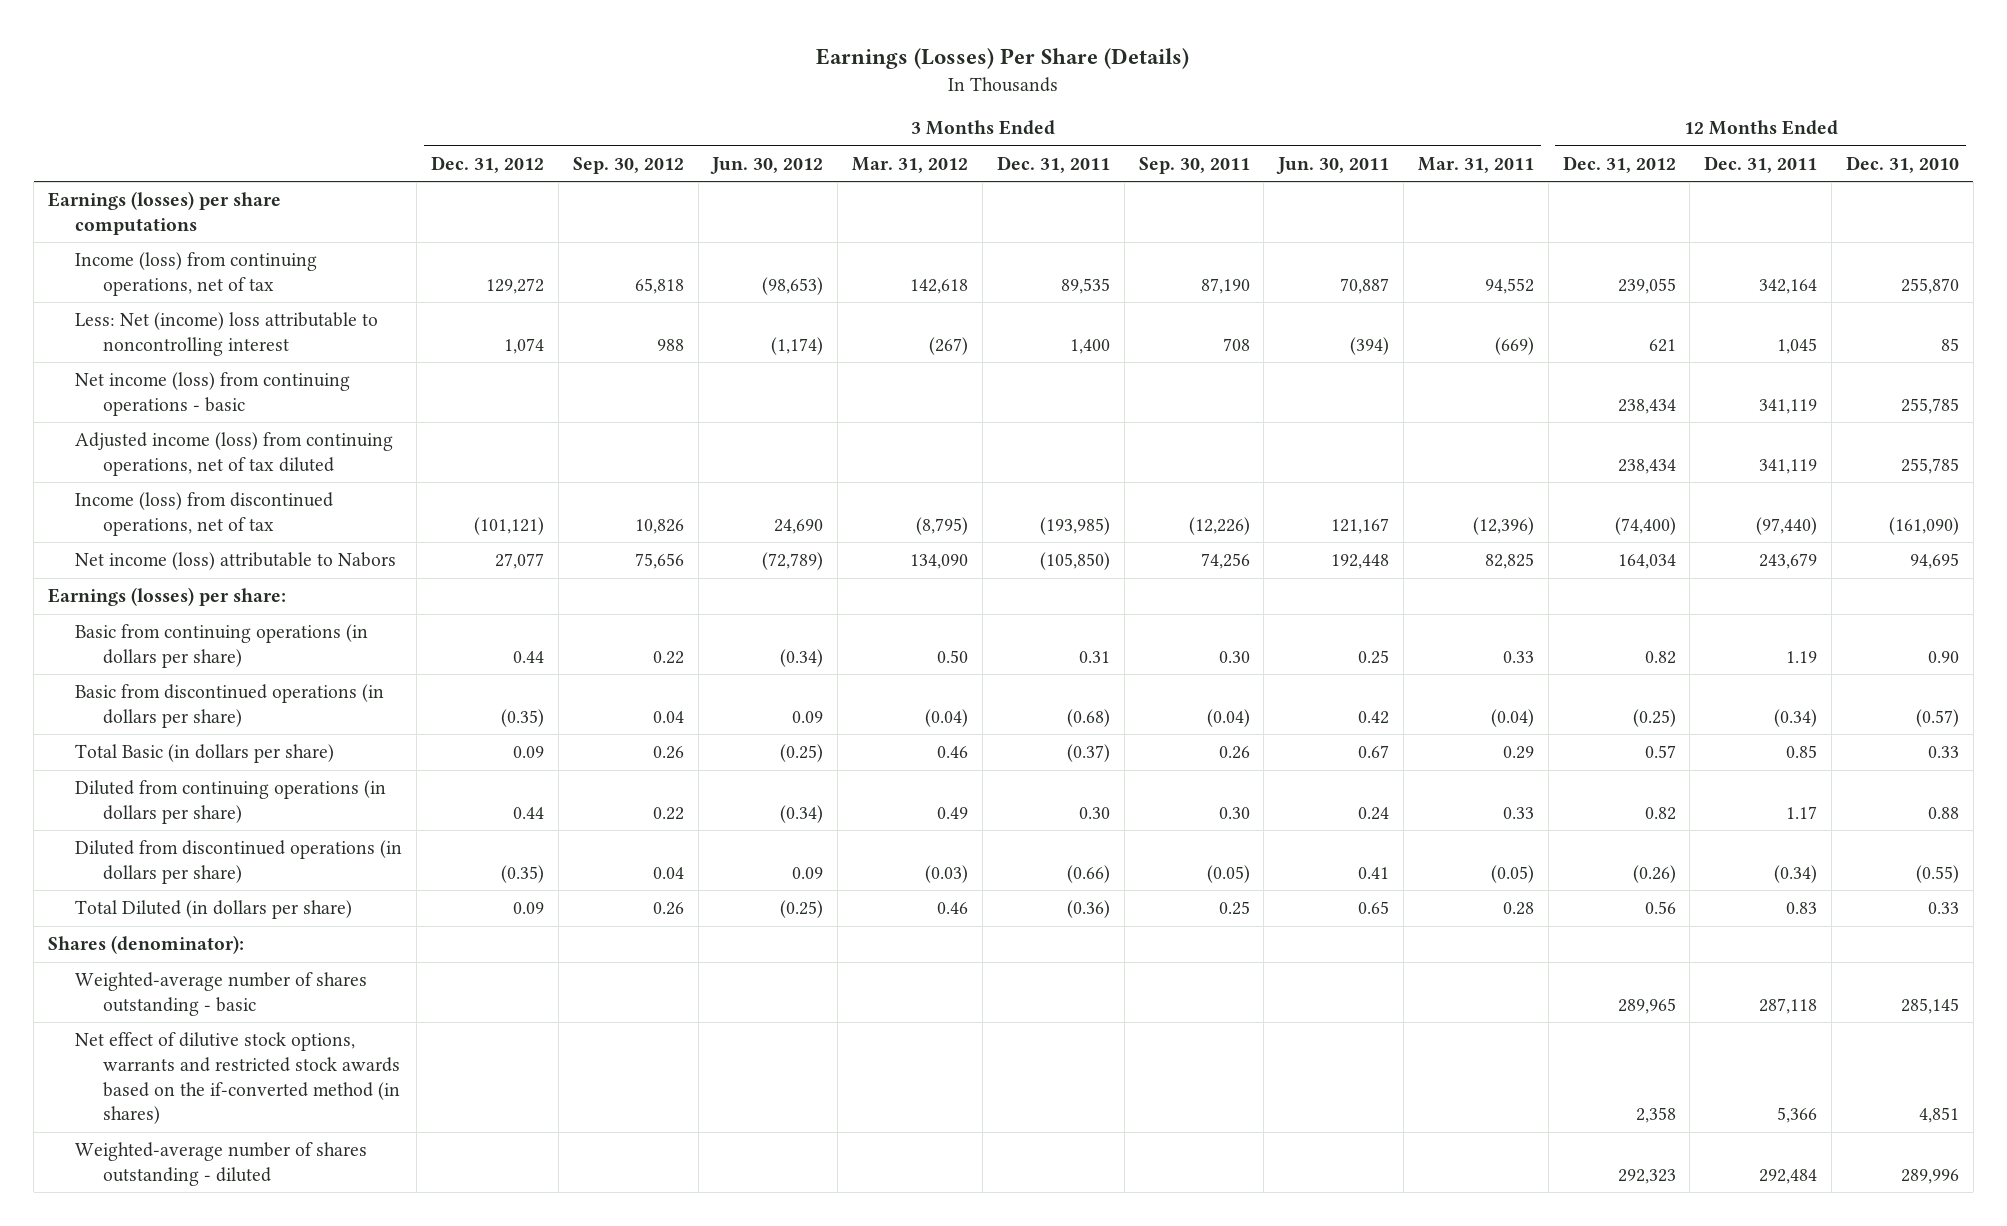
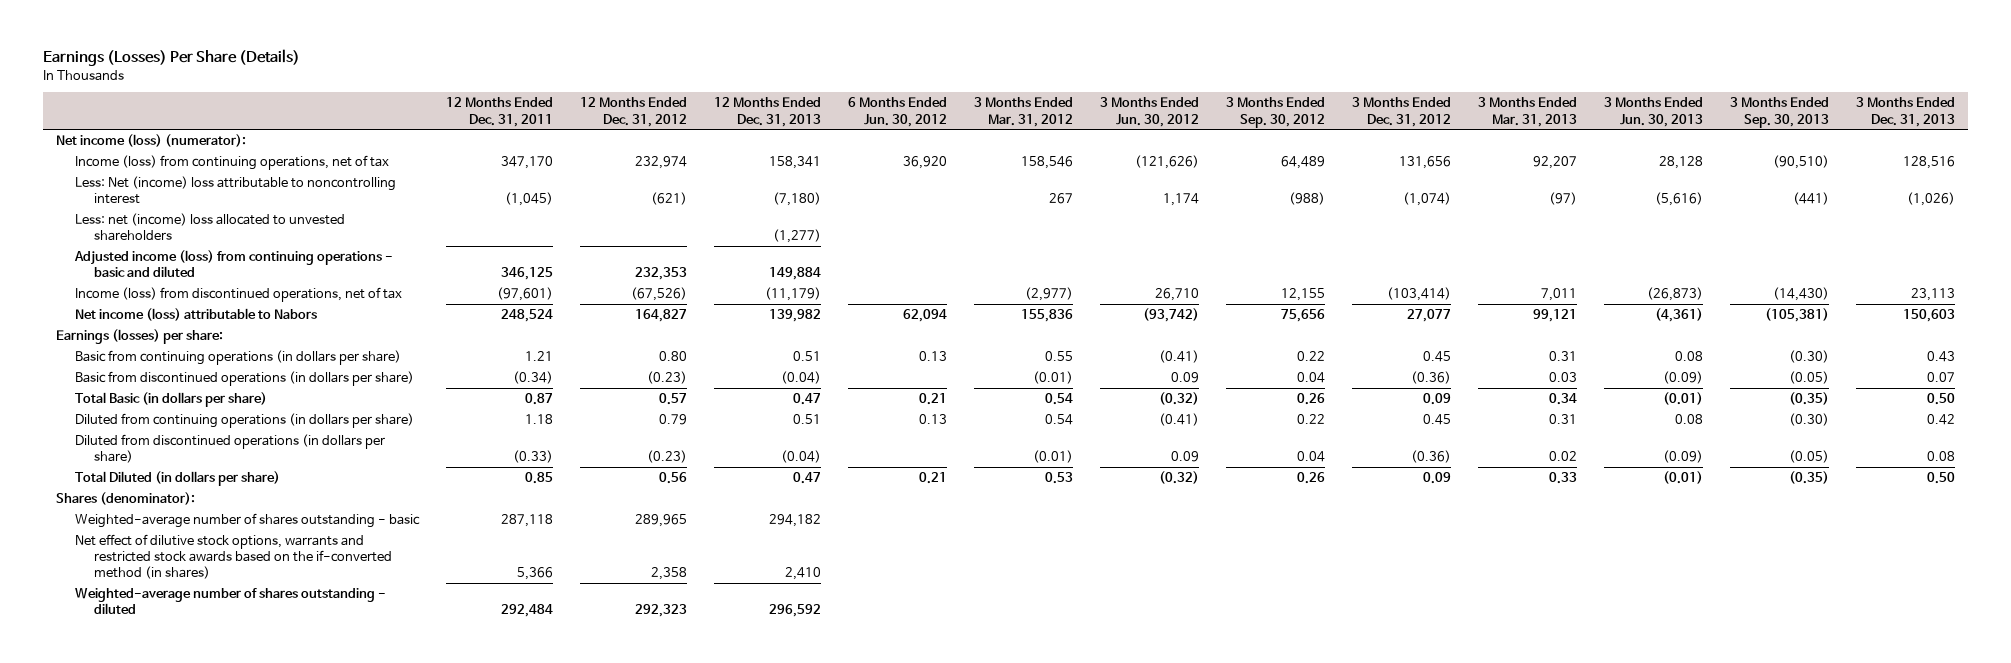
- | 3 Months Ended Dec. 31, 2012 | 3 Months Ended Sep. 30, 2012 | 3 Months Ended Jun. 30, 2012 | 3 Months Ended Mar. 31, 2012 | 3 Months Ended Dec. 31, 2011 | 3 Months Ended Sep. 30, 2011 | 3 Months Ended Jun. 30, 2011 | 3 Months Ended Mar. 31, 2011 | 12 Months Ended Dec. 31, 2012 | 12 Months Ended Dec. 31, 2011 | 12 Months Ended Dec. 31, 2010
+ | 12 Months Ended Dec. 31, 2011 | 12 Months Ended Dec. 31, 2012 | 12 Months Ended Dec. 31, 2013 | 6 Months Ended Jun. 30, 2012 | 3 Months Ended Mar. 31, 2012 | 3 Months Ended Jun. 30, 2012 | 3 Months Ended Sep. 30, 2012 | 3 Months Ended Dec. 31, 2012 | 3 Months Ended Mar. 31, 2013 | 3 Months Ended Jun. 30, 2013 | 3 Months Ended Sep. 30, 2013 | 3 Months Ended Dec. 31, 2013
- Earnings (losses) per share computations
- Income (loss) from continuing operations, net of tax | 129,272 | 65,818 | (98,653) | 142,618 | 89,535 | 87,190 | 70,887 | 94,552 | 239,055 | 342,164 | 255,870
- Less: Net (income) loss attributable to noncontrolling interest | 1,074 | 988 | (1,174) | (267) | 1,400 | 708 | (394) | (669) | 621 | 1,045 | 85
- Net income (loss) from continuing operations - basic | | | | | | | | | 238,434 | 341,119 | 255,785
- Adjusted income (loss) from continuing operations, net of tax diluted | | | | | | | | | 238,434 | 341,119 | 255,785
- Income (loss) from discontinued operations, net of tax | (101,121) | 10,826 | 24,690 | (8,795) | (193,985) | (12,226) | 121,167 | (12,396) | (74,400) | (97,440) | (161,090)
- Net income (loss) attributable to Nabors | 27,077 | 75,656 | (72,789) | 134,090 | (105,850) | 74,256 | 192,448 | 82,825 | 164,034 | 243,679 | 94,695
+ Net income (loss) (numerator):
+ Income (loss) from continuing operations, net of tax | 347,170 | 232,974 | 158,341 | 36,920 | 158,546 | (121,626) | 64,489 | 131,656 | 92,207 | 28,128 | (90,510) | 128,516
+ Less: Net (income) loss attributable to noncontrolling interest | (1,045) | (621) | (7,180) | | 267 | 1,174 | (988) | (1,074) | (97) | (5,616) | (441) | (1,026)
+ Less: net (income) loss allocated to unvested shareholders | | | (1,277) | | | | | | | | |
+ Adjusted income (loss) from continuing operations - basic and diluted | 346,125 | 232,353 | 149,884 | | | | | | | | |
+ Income (loss) from discontinued operations, net of tax | (97,601) | (67,526) | (11,179) | | (2,977) | 26,710 | 12,155 | (103,414) | 7,011 | (26,873) | (14,430) | 23,113
+ Net income (loss) attributable to Nabors | 248,524 | 164,827 | 139,982 | 62,094 | 155,836 | (93,742) | 75,656 | 27,077 | 99,121 | (4,361) | (105,381) | 150,603
- Basic from continuing operations (in dollars per share) | 0.44 | 0.22 | (0.34) | 0.50 | 0.31 | 0.30 | 0.25 | 0.33 | 0.82 | 1.19 | 0.90
- Basic from discontinued operations (in dollars per share) | (0.35) | 0.04 | 0.09 | (0.04) | (0.68) | (0.04) | 0.42 | (0.04) | (0.25) | (0.34) | (0.57)
- Total Basic (in dollars per share) | 0.09 | 0.26 | (0.25) | 0.46 | (0.37) | 0.26 | 0.67 | 0.29 | 0.57 | 0.85 | 0.33
- Diluted from continuing operations (in dollars per share) | 0.44 | 0.22 | (0.34) | 0.49 | 0.30 | 0.30 | 0.24 | 0.33 | 0.82 | 1.17 | 0.88
- Diluted from discontinued operations (in dollars per share) | (0.35) | 0.04 | 0.09 | (0.03) | (0.66) | (0.05) | 0.41 | (0.05) | (0.26) | (0.34) | (0.55)
- Total Diluted (in dollars per share) | 0.09 | 0.26 | (0.25) | 0.46 | (0.36) | 0.25 | 0.65 | 0.28 | 0.56 | 0.83 | 0.33
+ Basic from continuing operations (in dollars per share) | 1.21 | 0.80 | 0.51 | 0.13 | 0.55 | (0.41) | 0.22 | 0.45 | 0.31 | 0.08 | (0.30) | 0.43
+ Basic from discontinued operations (in dollars per share) | (0.34) | (0.23) | (0.04) | | (0.01) | 0.09 | 0.04 | (0.36) | 0.03 | (0.09) | (0.05) | 0.07
+ Total Basic (in dollars per share) | 0.87 | 0.57 | 0.47 | 0.21 | 0.54 | (0.32) | 0.26 | 0.09 | 0.34 | (0.01) | (0.35) | 0.50
+ Diluted from continuing operations (in dollars per share) | 1.18 | 0.79 | 0.51 | 0.13 | 0.54 | (0.41) | 0.22 | 0.45 | 0.31 | 0.08 | (0.30) | 0.42
+ Diluted from discontinued operations (in dollars per share) | (0.33) | (0.23) | (0.04) | | (0.01) | 0.09 | 0.04 | (0.36) | 0.02 | (0.09) | (0.05) | 0.08
+ Total Diluted (in dollars per share) | 0.85 | 0.56 | 0.47 | 0.21 | 0.53 | (0.32) | 0.26 | 0.09 | 0.33 | (0.01) | (0.35) | 0.50

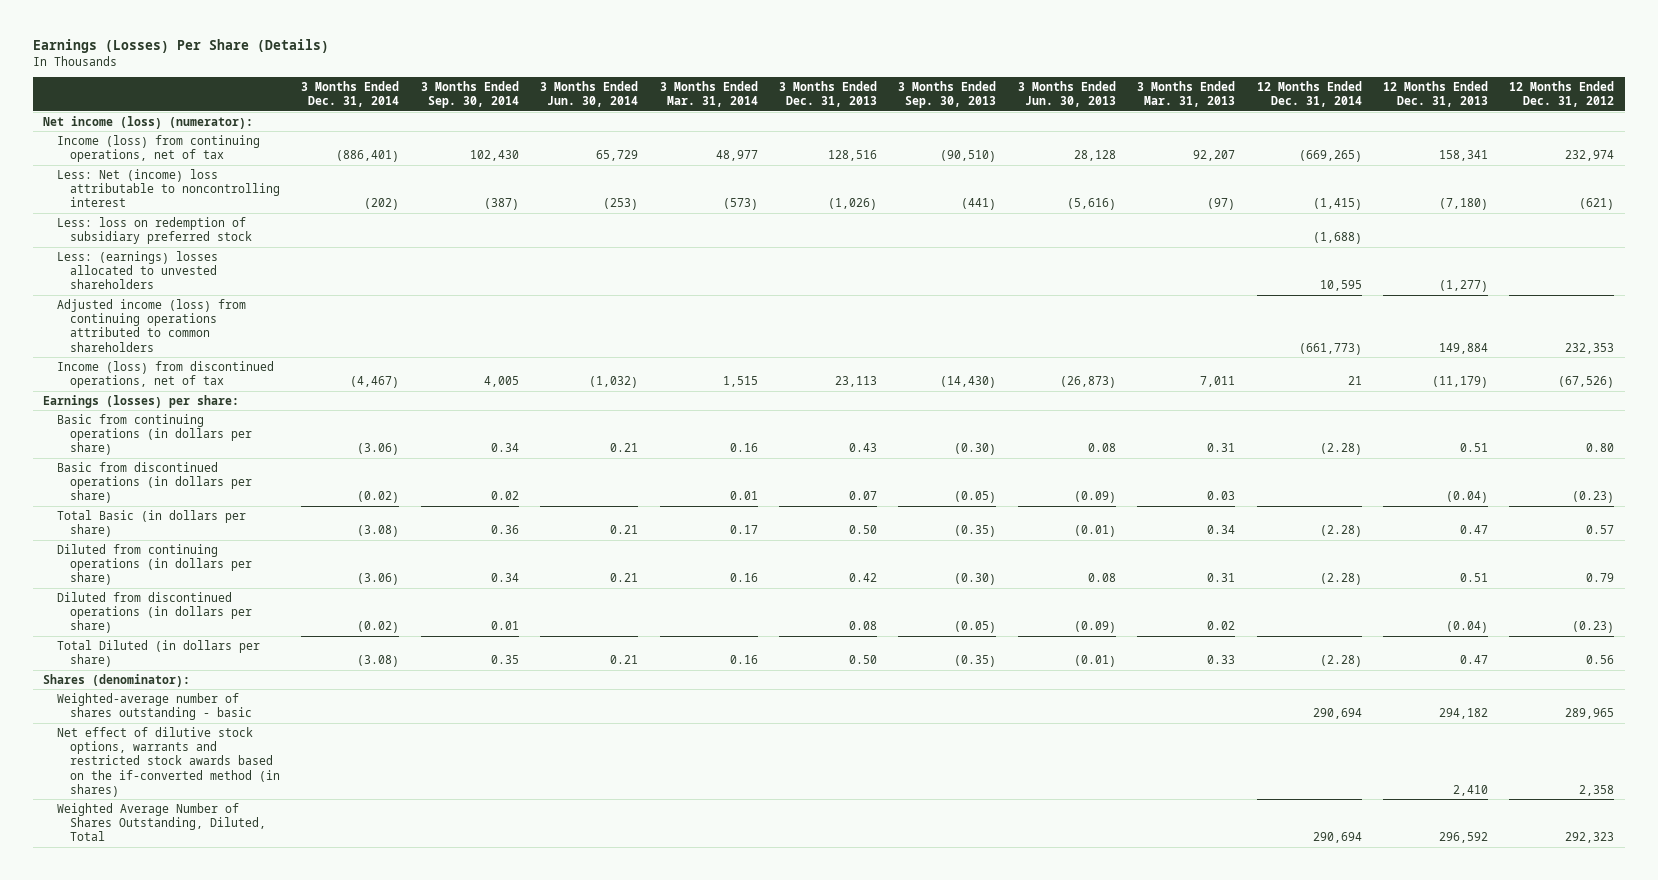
- | 12 Months Ended Dec. 31, 2011 | 12 Months Ended Dec. 31, 2012 | 12 Months Ended Dec. 31, 2013 | 6 Months Ended Jun. 30, 2012 | 3 Months Ended Mar. 31, 2012 | 3 Months Ended Jun. 30, 2012 | 3 Months Ended Sep. 30, 2012 | 3 Months Ended Dec. 31, 2012 | 3 Months Ended Mar. 31, 2013 | 3 Months Ended Jun. 30, 2013 | 3 Months Ended Sep. 30, 2013 | 3 Months Ended Dec. 31, 2013
+ | 3 Months Ended Dec. 31, 2014 | 3 Months Ended Sep. 30, 2014 | 3 Months Ended Jun. 30, 2014 | 3 Months Ended Mar. 31, 2014 | 3 Months Ended Dec. 31, 2013 | 3 Months Ended Sep. 30, 2013 | 3 Months Ended Jun. 30, 2013 | 3 Months Ended Mar. 31, 2013 | 12 Months Ended Dec. 31, 2014 | 12 Months Ended Dec. 31, 2013 | 12 Months Ended Dec. 31, 2012
- Less: net (income) loss allocated to unvested shareholders | | | (1,277) | | | | | | | | |
- Adjusted income (loss) from continuing operations - basic and diluted | 346,125 | 232,353 | 149,884 | | | | | | | | |
+ Less: loss on redemption of subsidiary preferred stock | | | | | | | | | (1,688) | |
+ Less: (earnings) losses allocated to unvested shareholders | | | | | | | | | 10,595 | (1,277) |
+ Adjusted income (loss) from continuing operations attributed to common shareholders | | | | | | | | | (661,773) | 149,884 | 232,353
- Net income (loss) attributable to Nabors | 248,524 | 164,827 | 139,982 | 62,094 | 155,836 | (93,742) | 75,656 | 27,077 | 99,121 | (4,361) | (105,381) | 150,603
- Weighted-average number of shares outstanding - diluted | 292,484 | 292,323 | 296,592 | | | | | | | | |
+ Weighted Average Number of Shares Outstanding, Diluted, Total | | | | | | | | | 290,694 | 296,592 | 292,323

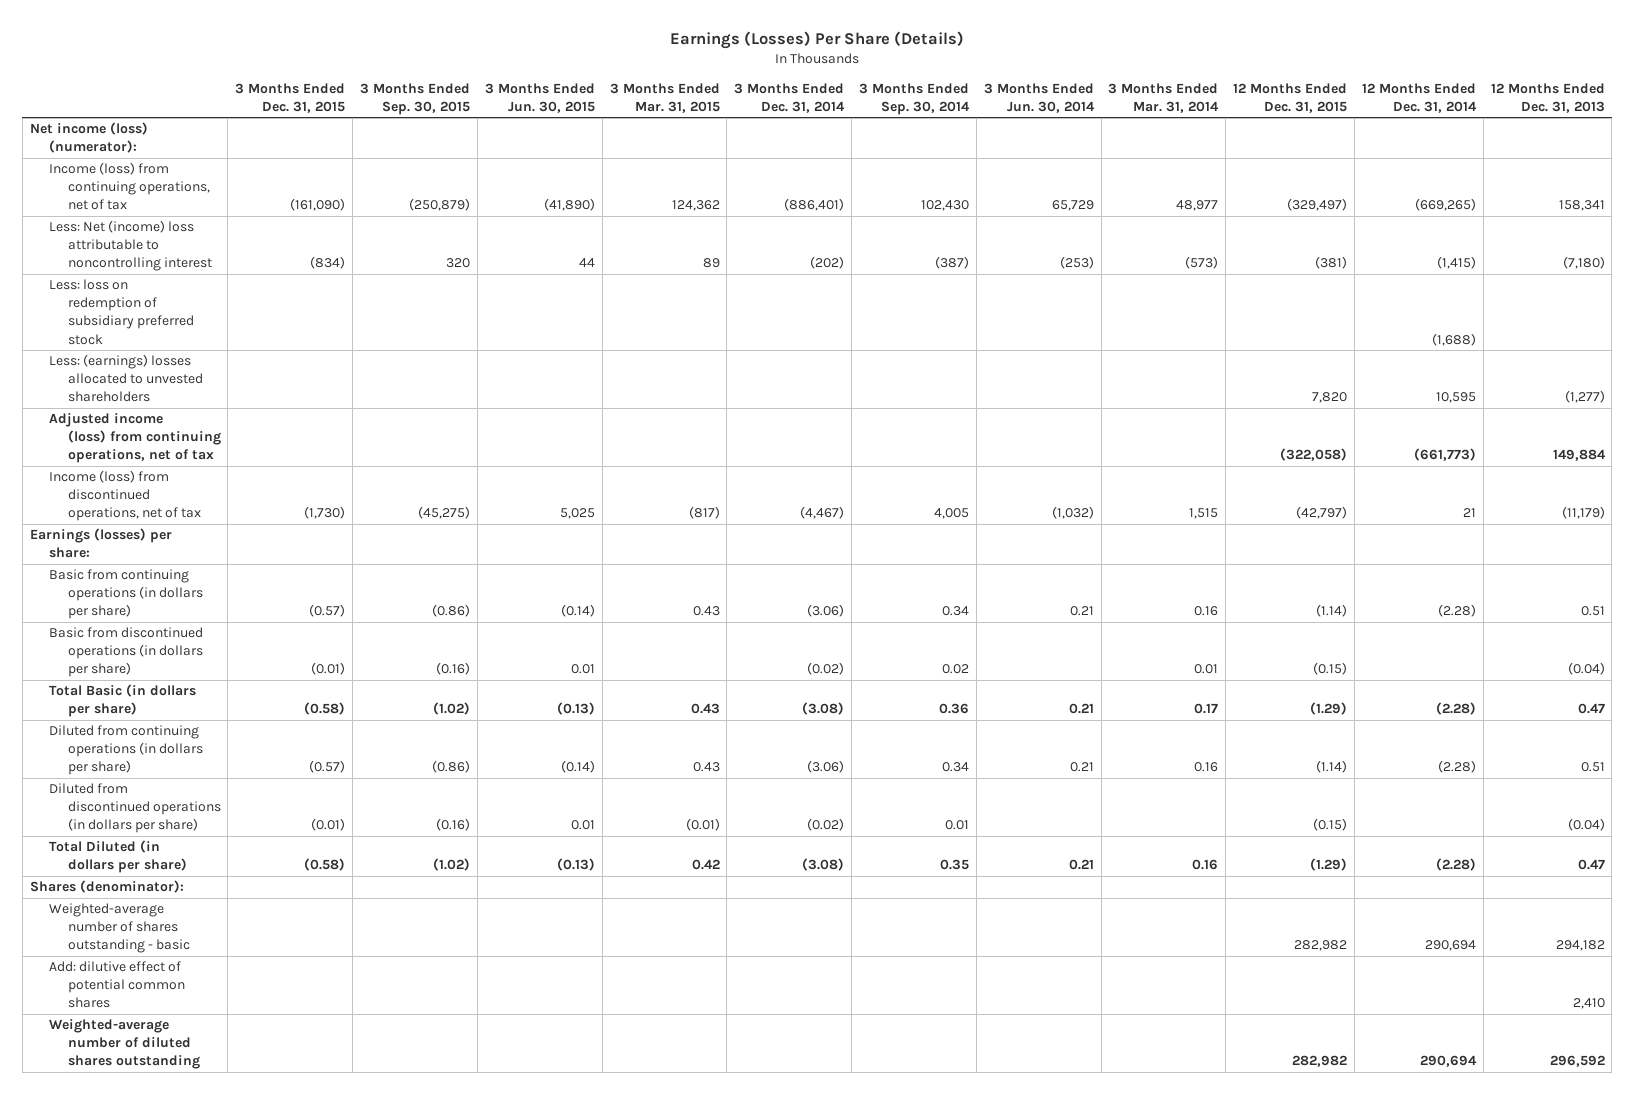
- | 3 Months Ended Dec. 31, 2014 | 3 Months Ended Sep. 30, 2014 | 3 Months Ended Jun. 30, 2014 | 3 Months Ended Mar. 31, 2014 | 3 Months Ended Dec. 31, 2013 | 3 Months Ended Sep. 30, 2013 | 3 Months Ended Jun. 30, 2013 | 3 Months Ended Mar. 31, 2013 | 12 Months Ended Dec. 31, 2014 | 12 Months Ended Dec. 31, 2013 | 12 Months Ended Dec. 31, 2012
+ | 3 Months Ended Dec. 31, 2015 | 3 Months Ended Sep. 30, 2015 | 3 Months Ended Jun. 30, 2015 | 3 Months Ended Mar. 31, 2015 | 3 Months Ended Dec. 31, 2014 | 3 Months Ended Sep. 30, 2014 | 3 Months Ended Jun. 30, 2014 | 3 Months Ended Mar. 31, 2014 | 12 Months Ended Dec. 31, 2015 | 12 Months Ended Dec. 31, 2014 | 12 Months Ended Dec. 31, 2013
- Adjusted income (loss) from continuing operations attributed to common shareholders | | | | | | | | | (661,773) | 149,884 | 232,353
+ Adjusted income (loss) from continuing operations, net of tax | | | | | | | | | (322,058) | (661,773) | 149,884
- Net effect of dilutive stock options, warrants and restricted stock awards based on the if-converted method (in shares) | | | | | | | | | | 2,410 | 2,358
- Weighted Average Number of Shares Outstanding, Diluted, Total | | | | | | | | | 290,694 | 296,592 | 292,323
+ Add: dilutive effect of potential common shares | | | | | | | | | | | 2,410
+ Weighted-average number of diluted shares outstanding | | | | | | | | | 282,982 | 290,694 | 296,592

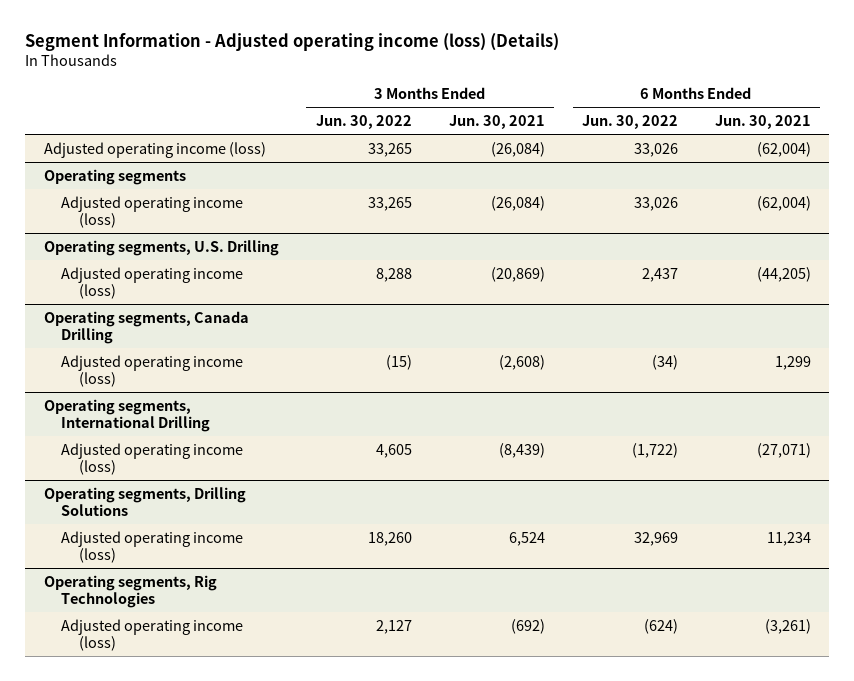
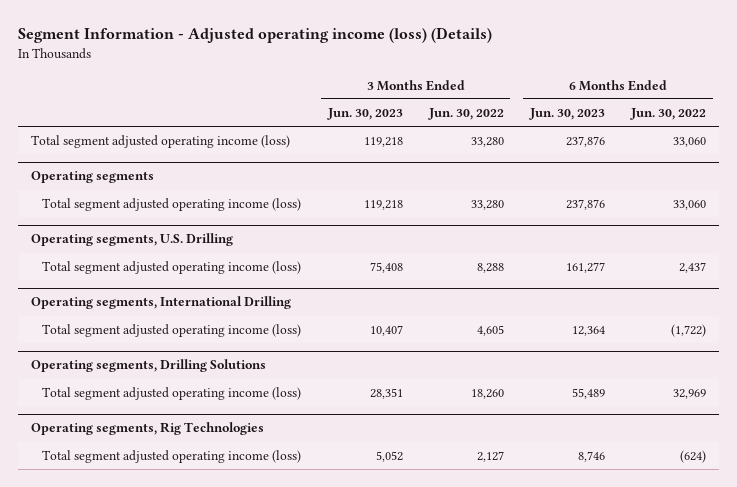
- | 3 Months Ended Jun. 30, 2022 | 3 Months Ended Jun. 30, 2021 | 6 Months Ended Jun. 30, 2022 | 6 Months Ended Jun. 30, 2021
+ | 3 Months Ended Jun. 30, 2023 | 3 Months Ended Jun. 30, 2022 | 6 Months Ended Jun. 30, 2023 | 6 Months Ended Jun. 30, 2022
- Adjusted operating income (loss) | 33,265 | (26,084) | 33,026 | (62,004)
+ Total segment adjusted operating income (loss) | 119,218 | 33,280 | 237,876 | 33,060
@ Operating segments
- Adjusted operating income (loss) | 33,265 | (26,084) | 33,026 | (62,004)
+ Total segment adjusted operating income (loss) | 119,218 | 33,280 | 237,876 | 33,060
@ Operating segments, U.S. Drilling
- Adjusted operating income (loss) | 8,288 | (20,869) | 2,437 | (44,205)
- Operating segments, Canada Drilling
- Adjusted operating income (loss) | (15) | (2,608) | (34) | 1,299
@ Operating segments, U.S. Drilling
+ Total segment adjusted operating income (loss) | 75,408 | 8,288 | 161,277 | 2,437
@ Operating segments, International Drilling
- Adjusted operating income (loss) | 4,605 | (8,439) | (1,722) | (27,071)
+ Total segment adjusted operating income (loss) | 10,407 | 4,605 | 12,364 | (1,722)
@ Operating segments, Drilling Solutions
- Adjusted operating income (loss) | 18,260 | 6,524 | 32,969 | 11,234
+ Total segment adjusted operating income (loss) | 28,351 | 18,260 | 55,489 | 32,969
@ Operating segments, Rig Technologies
- Adjusted operating income (loss) | 2,127 | (692) | (624) | (3,261)
+ Total segment adjusted operating income (loss) | 5,052 | 2,127 | 8,746 | (624)

